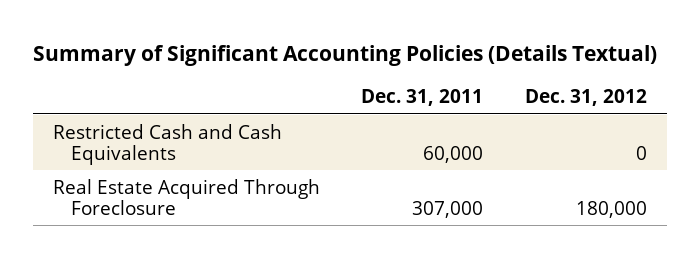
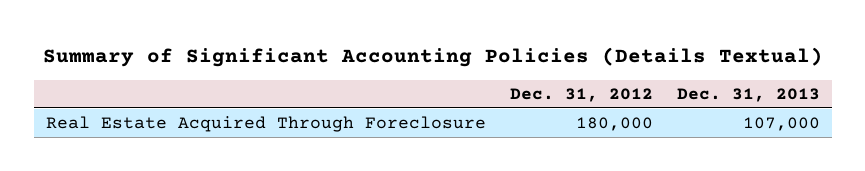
- | Dec. 31, 2011 | Dec. 31, 2012
+ | Dec. 31, 2012 | Dec. 31, 2013
- Restricted Cash and Cash Equivalents | 60,000 | 0

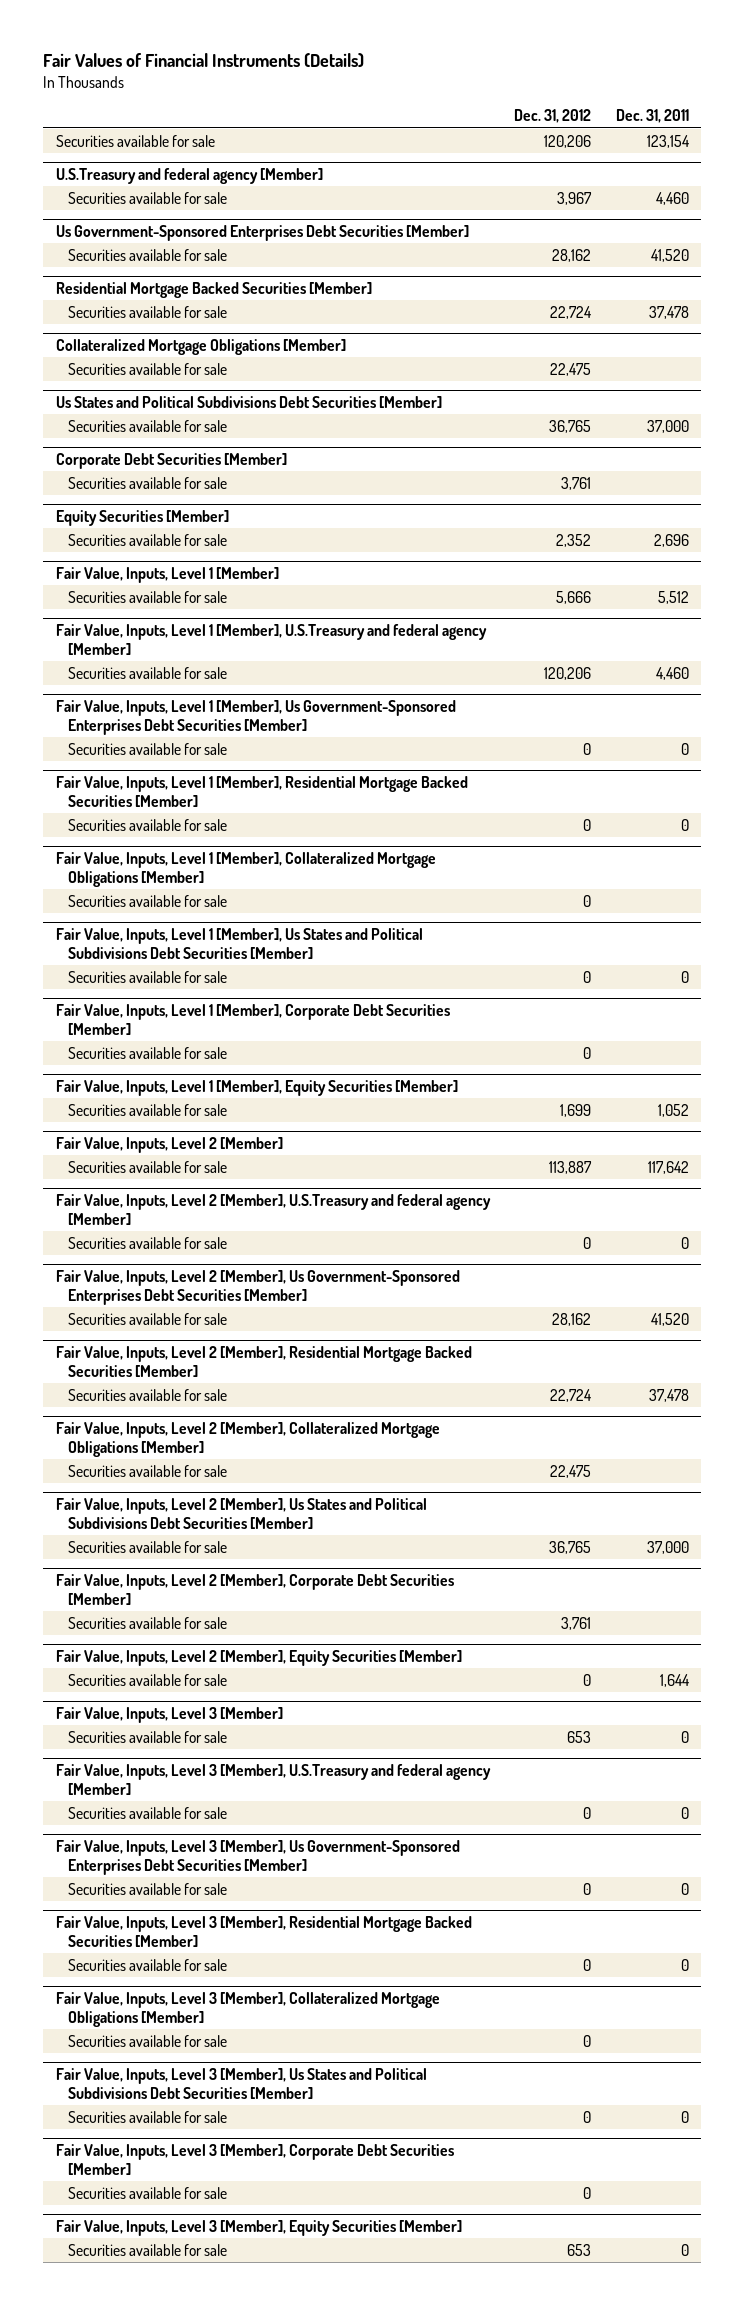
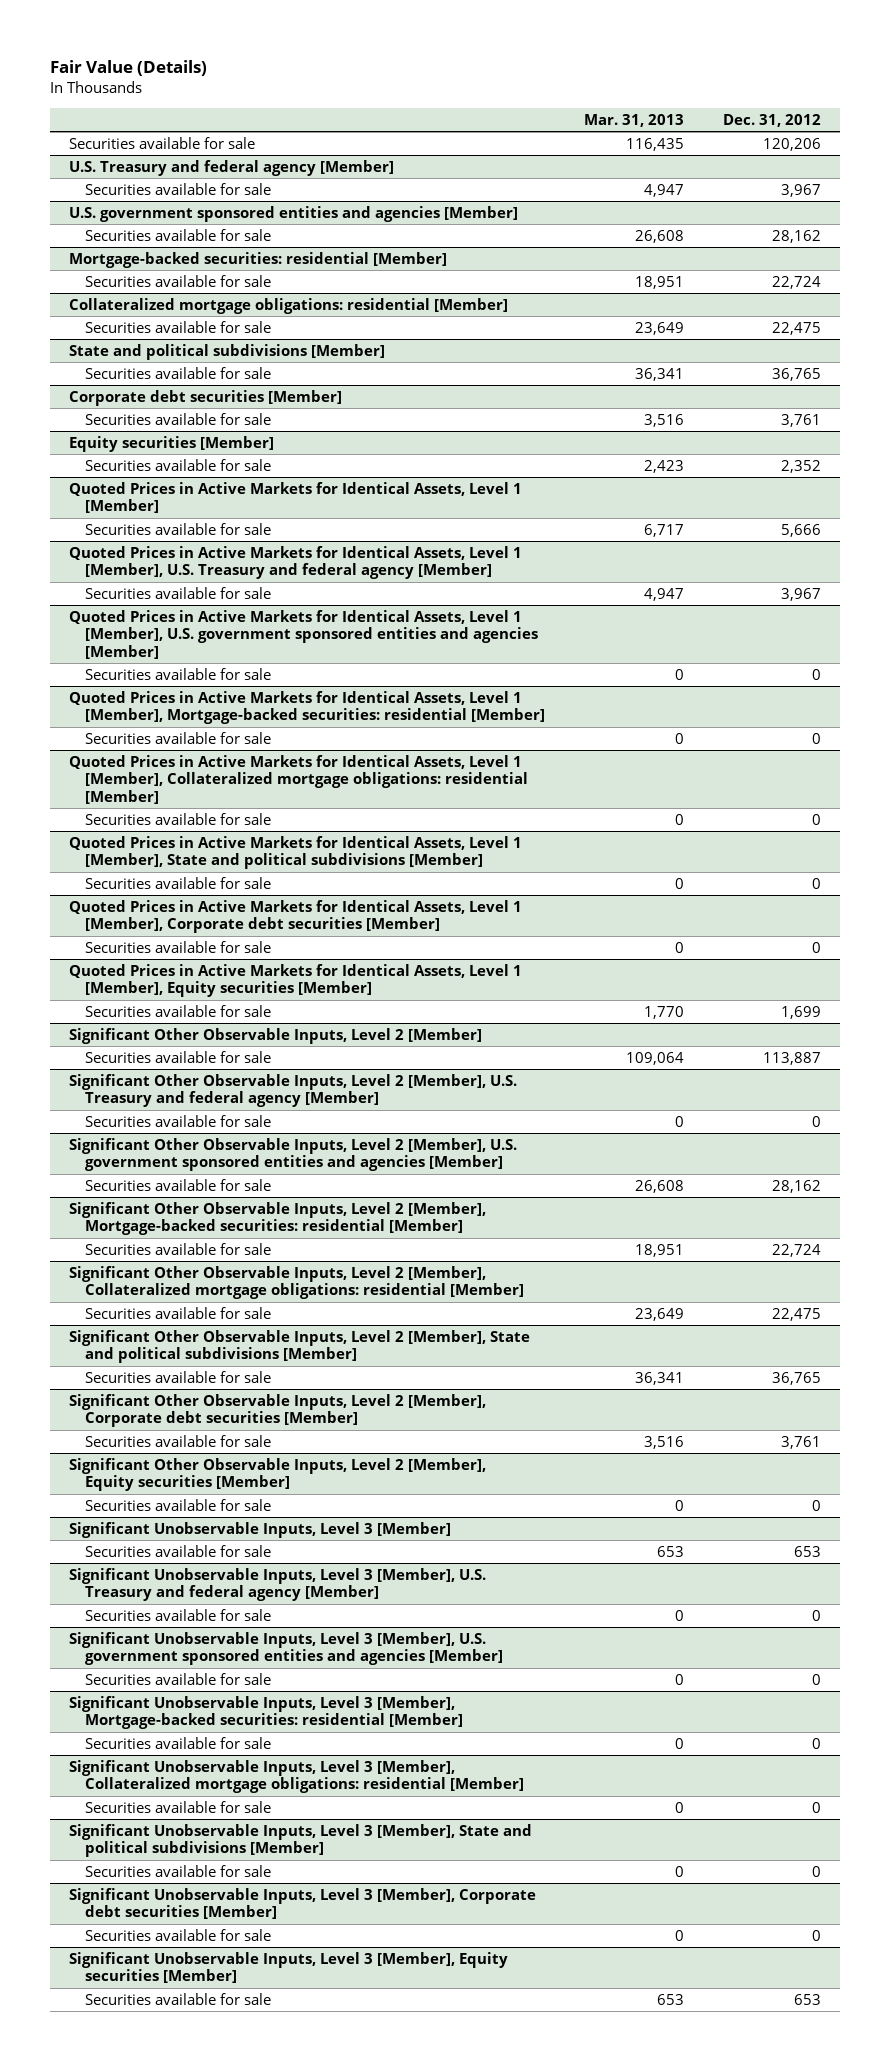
- Fair Values of Financial Instruments (Details)
+ Fair Value (Details)
- | Dec. 31, 2012 | Dec. 31, 2011
+ | Mar. 31, 2013 | Dec. 31, 2012
- U.S.Treasury and federal agency [Member]
+ U.S. Treasury and federal agency [Member]
- Us Government-Sponsored Enterprises Debt Securities [Member]
+ U.S. government sponsored entities and agencies [Member]
- Residential Mortgage Backed Securities [Member]
+ Mortgage-backed securities: residential [Member]
- Collateralized Mortgage Obligations [Member]
+ Collateralized mortgage obligations: residential [Member]
- Us States and Political Subdivisions Debt Securities [Member]
+ State and political subdivisions [Member]
- Corporate Debt Securities [Member]
+ Corporate debt securities [Member]
- Equity Securities [Member]
+ Equity securities [Member]
- Fair Value, Inputs, Level 1 [Member]
+ Quoted Prices in Active Markets for Identical Assets, Level 1 [Member]
- Fair Value, Inputs, Level 1 [Member], U.S.Treasury and federal agency [Member]
- Securities available for sale | 120,206 | 4,460
- Fair Value, Inputs, Level 1 [Member], Us Government-Sponsored Enterprises Debt Securities [Member]
+ Quoted Prices in Active Markets for Identical Assets, Level 1 [Member], U.S. Treasury and federal agency [Member]
+ Securities available for sale | 4,947 | 3,967
+ Quoted Prices in Active Markets for Identical Assets, Level 1 [Member], U.S. government sponsored entities and agencies [Member]
- Fair Value, Inputs, Level 1 [Member], Residential Mortgage Backed Securities [Member]
+ Quoted Prices in Active Markets for Identical Assets, Level 1 [Member], Mortgage-backed securities: residential [Member]
- Fair Value, Inputs, Level 1 [Member], Collateralized Mortgage Obligations [Member]
+ Quoted Prices in Active Markets for Identical Assets, Level 1 [Member], Collateralized mortgage obligations: residential [Member]
- Fair Value, Inputs, Level 1 [Member], Us States and Political Subdivisions Debt Securities [Member]
+ Quoted Prices in Active Markets for Identical Assets, Level 1 [Member], State and political subdivisions [Member]
- Fair Value, Inputs, Level 1 [Member], Corporate Debt Securities [Member]
+ Quoted Prices in Active Markets for Identical Assets, Level 1 [Member], Corporate debt securities [Member]
- Fair Value, Inputs, Level 1 [Member], Equity Securities [Member]
+ Quoted Prices in Active Markets for Identical Assets, Level 1 [Member], Equity securities [Member]
- Fair Value, Inputs, Level 2 [Member]
+ Significant Other Observable Inputs, Level 2 [Member]
- Fair Value, Inputs, Level 2 [Member], U.S.Treasury and federal agency [Member]
+ Significant Other Observable Inputs, Level 2 [Member], U.S. Treasury and federal agency [Member]
- Fair Value, Inputs, Level 2 [Member], Us Government-Sponsored Enterprises Debt Securities [Member]
+ Significant Other Observable Inputs, Level 2 [Member], U.S. government sponsored entities and agencies [Member]
- Fair Value, Inputs, Level 2 [Member], Residential Mortgage Backed Securities [Member]
+ Significant Other Observable Inputs, Level 2 [Member], Mortgage-backed securities: residential [Member]
- Fair Value, Inputs, Level 2 [Member], Collateralized Mortgage Obligations [Member]
+ Significant Other Observable Inputs, Level 2 [Member], Collateralized mortgage obligations: residential [Member]
- Fair Value, Inputs, Level 2 [Member], Us States and Political Subdivisions Debt Securities [Member]
+ Significant Other Observable Inputs, Level 2 [Member], State and political subdivisions [Member]
- Fair Value, Inputs, Level 2 [Member], Corporate Debt Securities [Member]
+ Significant Other Observable Inputs, Level 2 [Member], Corporate debt securities [Member]
- Fair Value, Inputs, Level 2 [Member], Equity Securities [Member]
+ Significant Other Observable Inputs, Level 2 [Member], Equity securities [Member]
- Fair Value, Inputs, Level 3 [Member]
+ Significant Unobservable Inputs, Level 3 [Member]
- Fair Value, Inputs, Level 3 [Member], U.S.Treasury and federal agency [Member]
+ Significant Unobservable Inputs, Level 3 [Member], U.S. Treasury and federal agency [Member]
- Fair Value, Inputs, Level 3 [Member], Us Government-Sponsored Enterprises Debt Securities [Member]
+ Significant Unobservable Inputs, Level 3 [Member], U.S. government sponsored entities and agencies [Member]
- Fair Value, Inputs, Level 3 [Member], Residential Mortgage Backed Securities [Member]
+ Significant Unobservable Inputs, Level 3 [Member], Mortgage-backed securities: residential [Member]
- Fair Value, Inputs, Level 3 [Member], Collateralized Mortgage Obligations [Member]
+ Significant Unobservable Inputs, Level 3 [Member], Collateralized mortgage obligations: residential [Member]
- Fair Value, Inputs, Level 3 [Member], Us States and Political Subdivisions Debt Securities [Member]
+ Significant Unobservable Inputs, Level 3 [Member], State and political subdivisions [Member]
- Fair Value, Inputs, Level 3 [Member], Corporate Debt Securities [Member]
+ Significant Unobservable Inputs, Level 3 [Member], Corporate debt securities [Member]
- Fair Value, Inputs, Level 3 [Member], Equity Securities [Member]
+ Significant Unobservable Inputs, Level 3 [Member], Equity securities [Member]

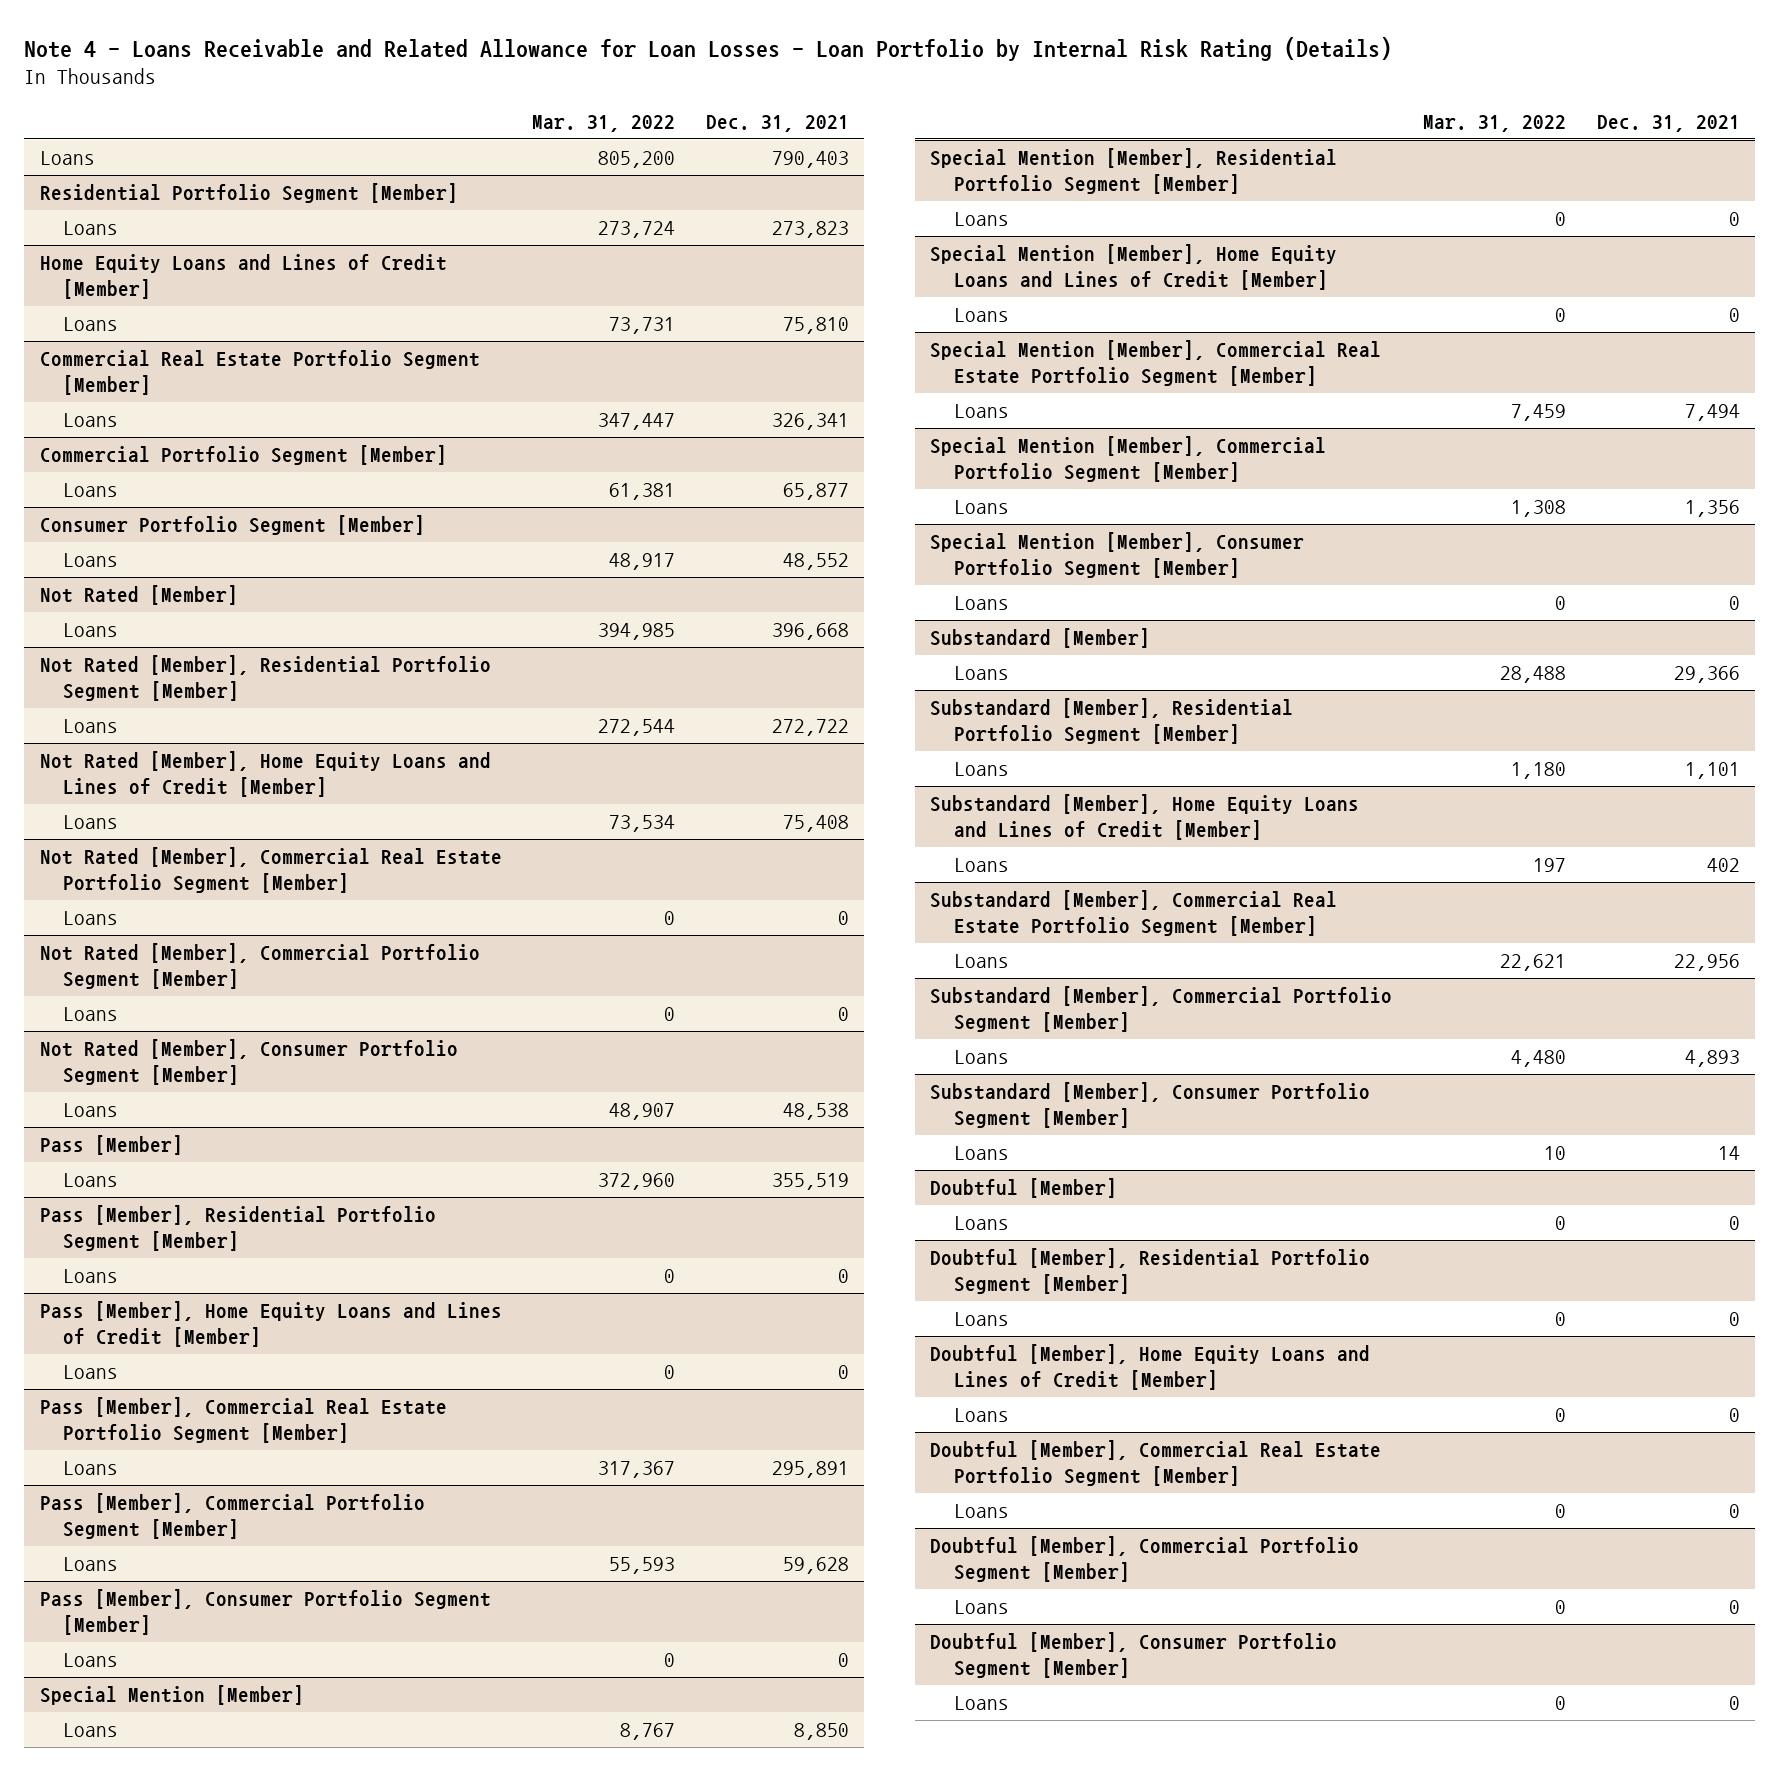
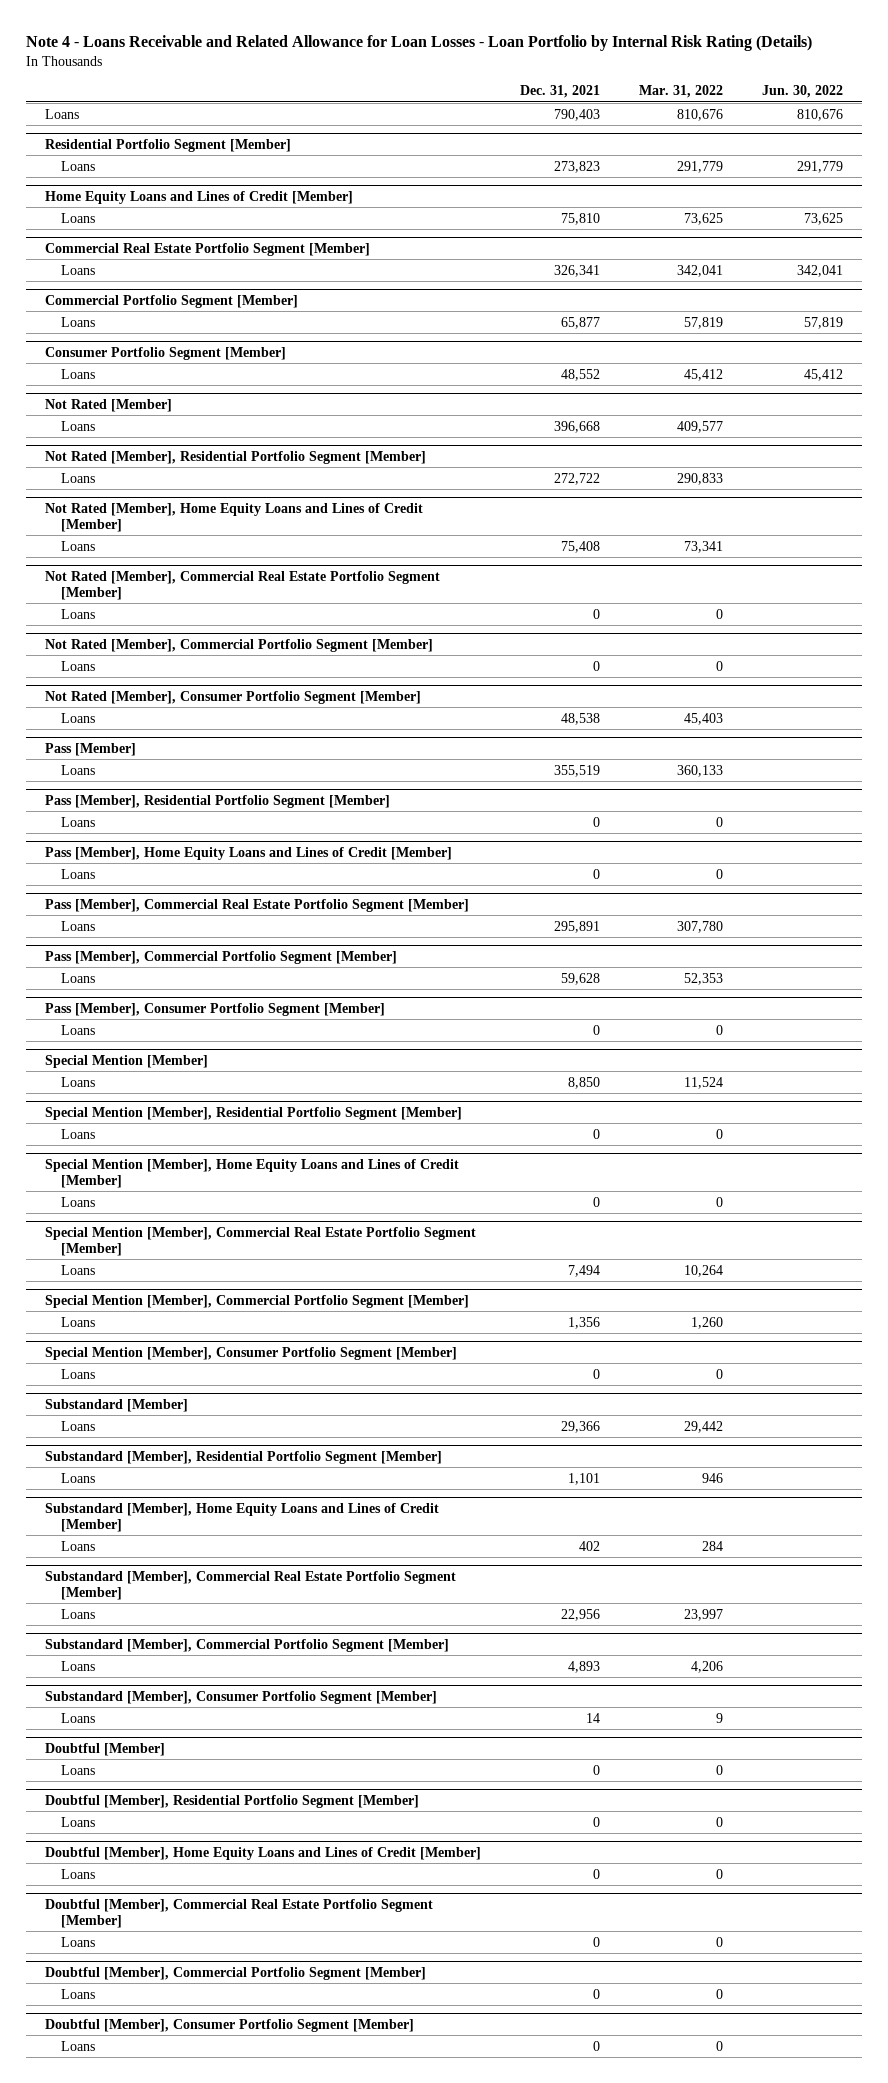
- | Mar. 31, 2022 | Dec. 31, 2021
+ | Dec. 31, 2021 | Mar. 31, 2022 | Jun. 30, 2022
- Loans | 805,200 | 790,403
+ Loans | 790,403 | 810,676 | 810,676
@ Residential Portfolio Segment [Member]
- Loans | 273,724 | 273,823
+ Loans | 273,823 | 291,779 | 291,779
@ Home Equity Loans and Lines of Credit [Member]
- Loans | 73,731 | 75,810
+ Loans | 75,810 | 73,625 | 73,625
@ Commercial Real Estate Portfolio Segment [Member]
- Loans | 347,447 | 326,341
+ Loans | 326,341 | 342,041 | 342,041
@ Commercial Portfolio Segment [Member]
- Loans | 61,381 | 65,877
+ Loans | 65,877 | 57,819 | 57,819
@ Consumer Portfolio Segment [Member]
- Loans | 48,917 | 48,552
+ Loans | 48,552 | 45,412 | 45,412
@ Not Rated [Member]
- Loans | 394,985 | 396,668
+ Loans | 396,668 | 409,577 |
@ Not Rated [Member], Residential Portfolio Segment [Member]
- Loans | 272,544 | 272,722
+ Loans | 272,722 | 290,833 |
@ Not Rated [Member], Home Equity Loans and Lines of Credit [Member]
- Loans | 73,534 | 75,408
+ Loans | 75,408 | 73,341 |
@ Not Rated [Member], Consumer Portfolio Segment [Member]
- Loans | 48,907 | 48,538
+ Loans | 48,538 | 45,403 |
@ Pass [Member]
- Loans | 372,960 | 355,519
+ Loans | 355,519 | 360,133 |
@ Pass [Member], Commercial Real Estate Portfolio Segment [Member]
- Loans | 317,367 | 295,891
+ Loans | 295,891 | 307,780 |
@ Pass [Member], Commercial Portfolio Segment [Member]
- Loans | 55,593 | 59,628
+ Loans | 59,628 | 52,353 |
@ Special Mention [Member]
- Loans | 8,767 | 8,850
+ Loans | 8,850 | 11,524 |
@ Special Mention [Member], Commercial Real Estate Portfolio Segment [Member]
- Loans | 7,459 | 7,494
+ Loans | 7,494 | 10,264 |
@ Special Mention [Member], Commercial Portfolio Segment [Member]
- Loans | 1,308 | 1,356
+ Loans | 1,356 | 1,260 |
@ Substandard [Member]
- Loans | 28,488 | 29,366
+ Loans | 29,366 | 29,442 |
@ Substandard [Member], Residential Portfolio Segment [Member]
- Loans | 1,180 | 1,101
+ Loans | 1,101 | 946 |
@ Substandard [Member], Home Equity Loans and Lines of Credit [Member]
- Loans | 197 | 402
+ Loans | 402 | 284 |
@ Substandard [Member], Commercial Real Estate Portfolio Segment [Member]
- Loans | 22,621 | 22,956
+ Loans | 22,956 | 23,997 |
@ Substandard [Member], Commercial Portfolio Segment [Member]
- Loans | 4,480 | 4,893
+ Loans | 4,893 | 4,206 |
@ Substandard [Member], Consumer Portfolio Segment [Member]
- Loans | 10 | 14
+ Loans | 14 | 9 |

